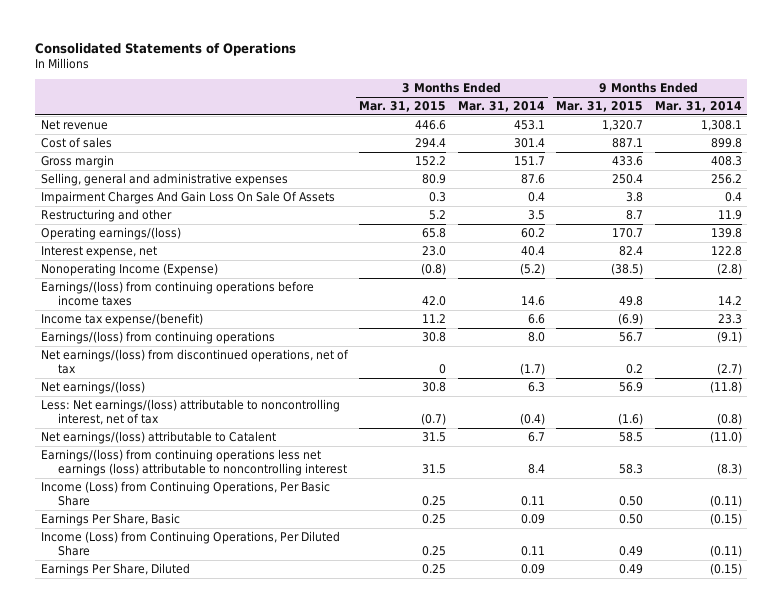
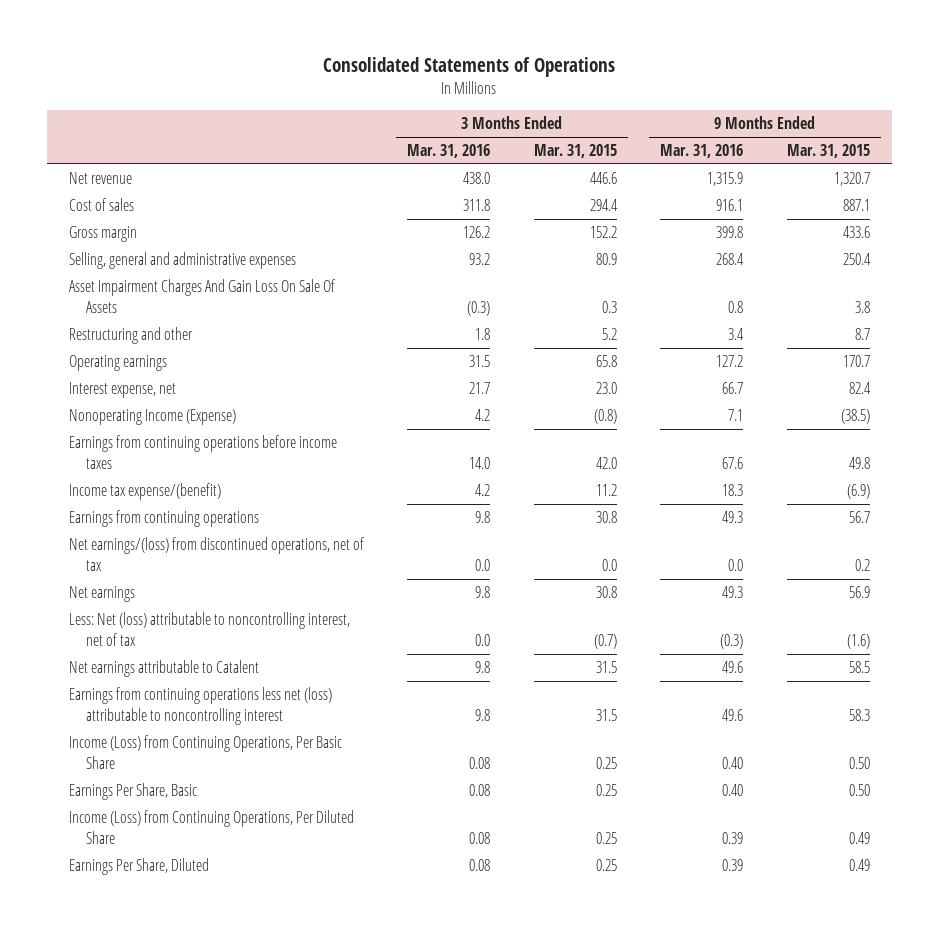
- | 3 Months Ended Mar. 31, 2015 | 3 Months Ended Mar. 31, 2014 | 9 Months Ended Mar. 31, 2015 | 9 Months Ended Mar. 31, 2014
+ | 3 Months Ended Mar. 31, 2016 | 3 Months Ended Mar. 31, 2015 | 9 Months Ended Mar. 31, 2016 | 9 Months Ended Mar. 31, 2015
- Impairment Charges And Gain Loss On Sale Of Assets | 0.3 | 0.4 | 3.8 | 0.4
+ Asset Impairment Charges And Gain Loss On Sale Of Assets | (0.3) | 0.3 | 0.8 | 3.8
- Operating earnings/(loss) | 65.8 | 60.2 | 170.7 | 139.8
+ Operating earnings | 31.5 | 65.8 | 127.2 | 170.7
- Earnings/(loss) from continuing operations before income taxes | 42.0 | 14.6 | 49.8 | 14.2
+ Earnings from continuing operations before income taxes | 14.0 | 42.0 | 67.6 | 49.8
- Earnings/(loss) from continuing operations | 30.8 | 8.0 | 56.7 | (9.1)
- Net earnings/(loss) from discontinued operations, net of tax | 0 | (1.7) | 0.2 | (2.7)
- Net earnings/(loss) | 30.8 | 6.3 | 56.9 | (11.8)
- Less: Net earnings/(loss) attributable to noncontrolling interest, net of tax | (0.7) | (0.4) | (1.6) | (0.8)
- Net earnings/(loss) attributable to Catalent | 31.5 | 6.7 | 58.5 | (11.0)
- Earnings/(loss) from continuing operations less net earnings (loss) attributable to noncontrolling interest | 31.5 | 8.4 | 58.3 | (8.3)
+ Earnings from continuing operations | 9.8 | 30.8 | 49.3 | 56.7
+ Net earnings/(loss) from discontinued operations, net of tax | 0.0 | 0.0 | 0.0 | 0.2
+ Net earnings | 9.8 | 30.8 | 49.3 | 56.9
+ Less: Net (loss) attributable to noncontrolling interest, net of tax | 0.0 | (0.7) | (0.3) | (1.6)
+ Net earnings attributable to Catalent | 9.8 | 31.5 | 49.6 | 58.5
+ Earnings from continuing operations less net (loss) attributable to noncontrolling interest | 9.8 | 31.5 | 49.6 | 58.3

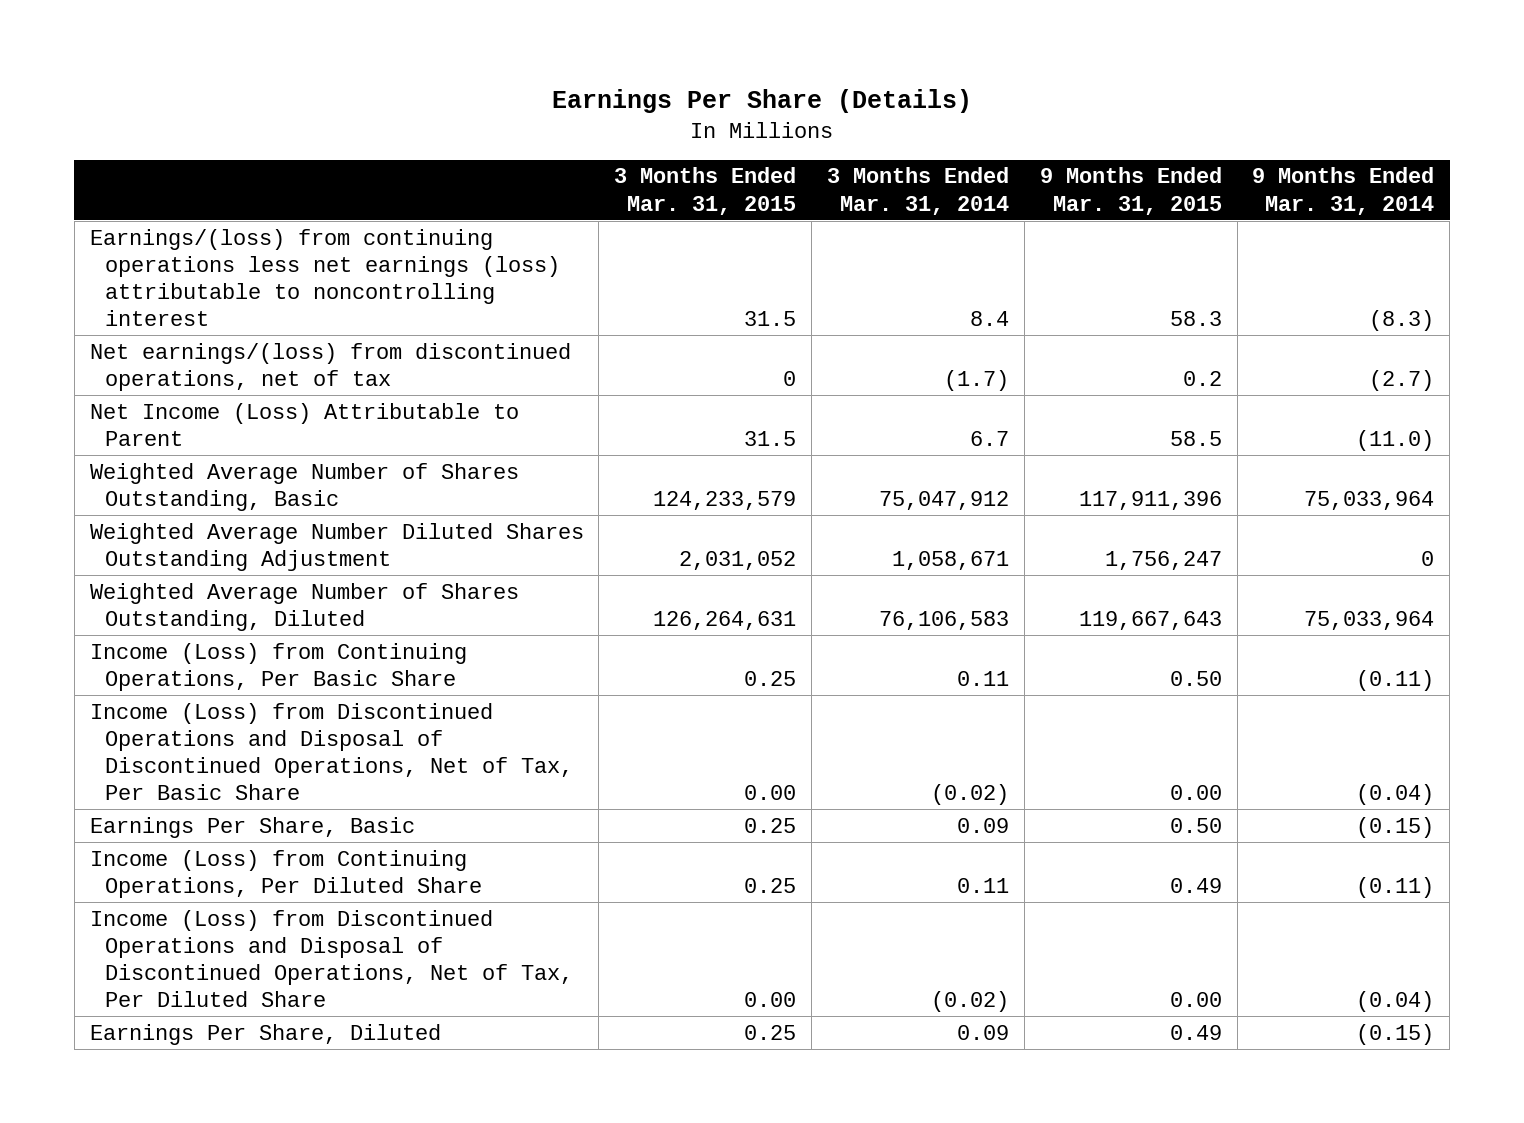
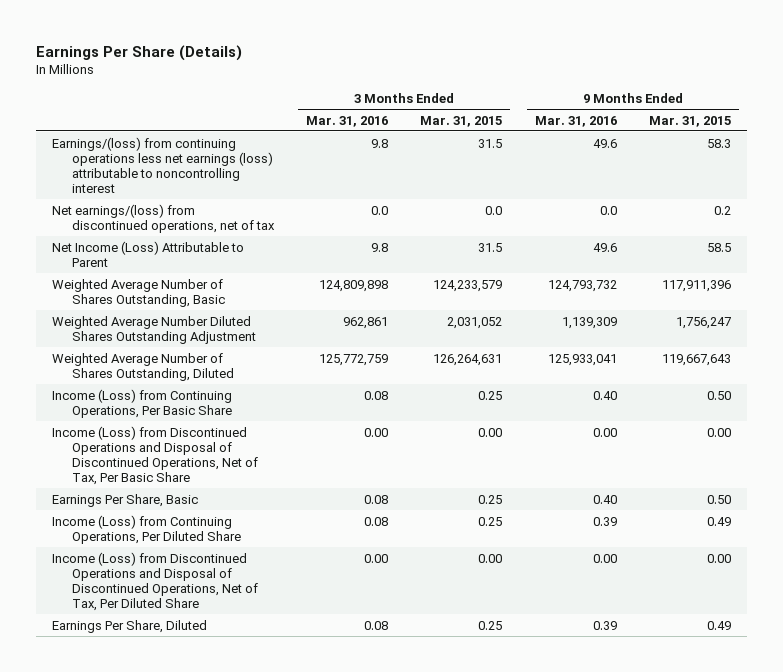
- | 3 Months Ended Mar. 31, 2015 | 3 Months Ended Mar. 31, 2014 | 9 Months Ended Mar. 31, 2015 | 9 Months Ended Mar. 31, 2014
+ | 3 Months Ended Mar. 31, 2016 | 3 Months Ended Mar. 31, 2015 | 9 Months Ended Mar. 31, 2016 | 9 Months Ended Mar. 31, 2015
- Net earnings/(loss) from discontinued operations, net of tax | 0 | (1.7) | 0.2 | (2.7)
+ Net earnings/(loss) from discontinued operations, net of tax | 0.0 | 0.0 | 0.0 | 0.2

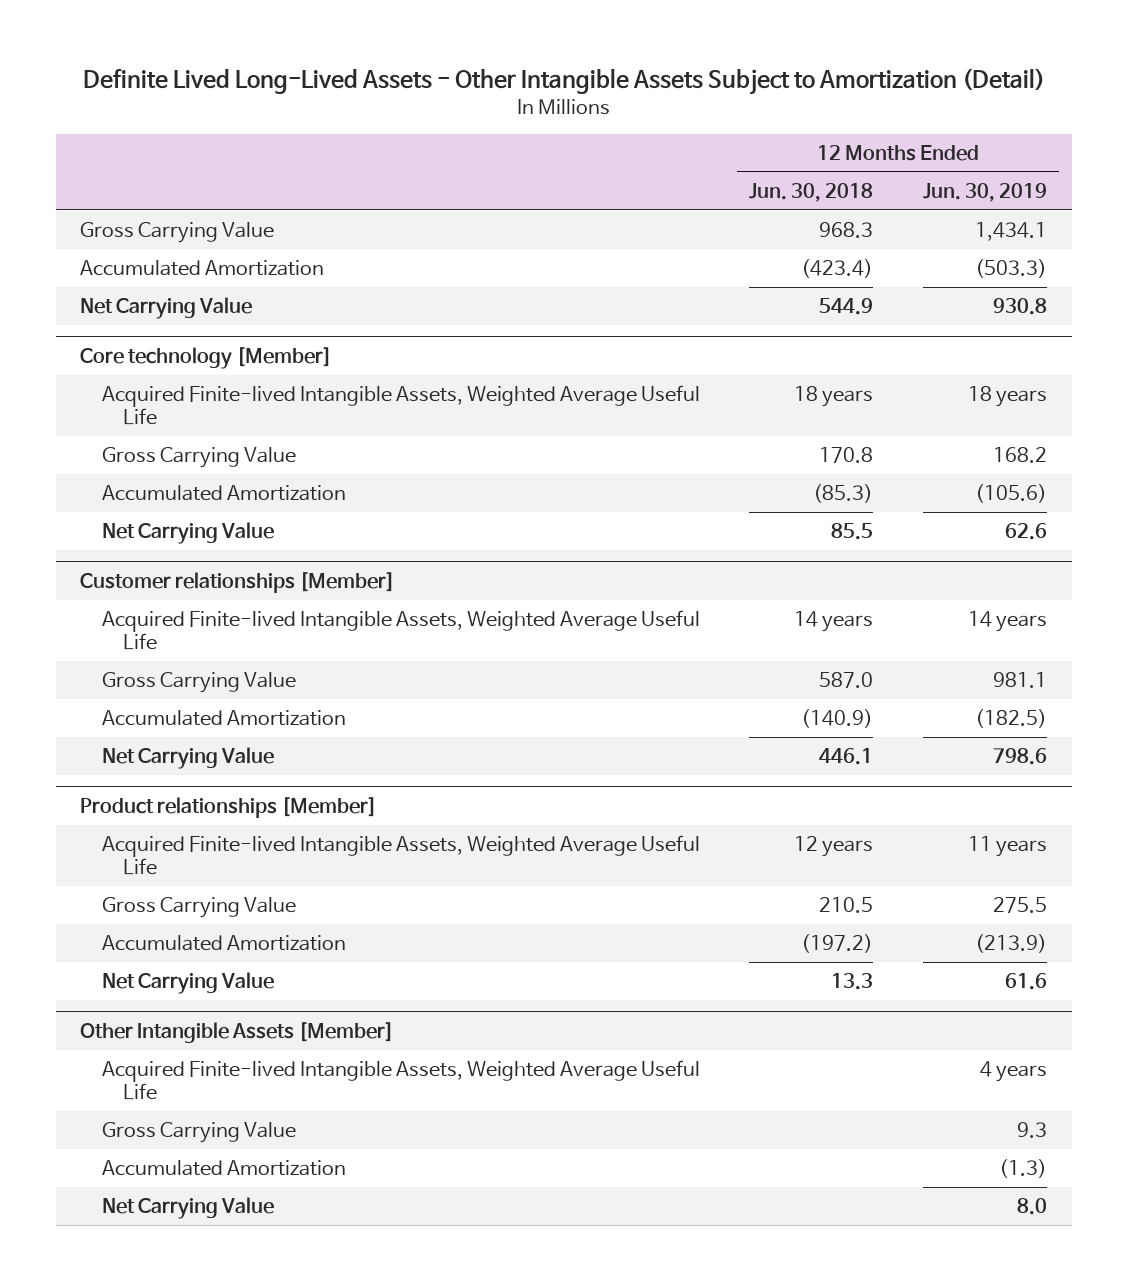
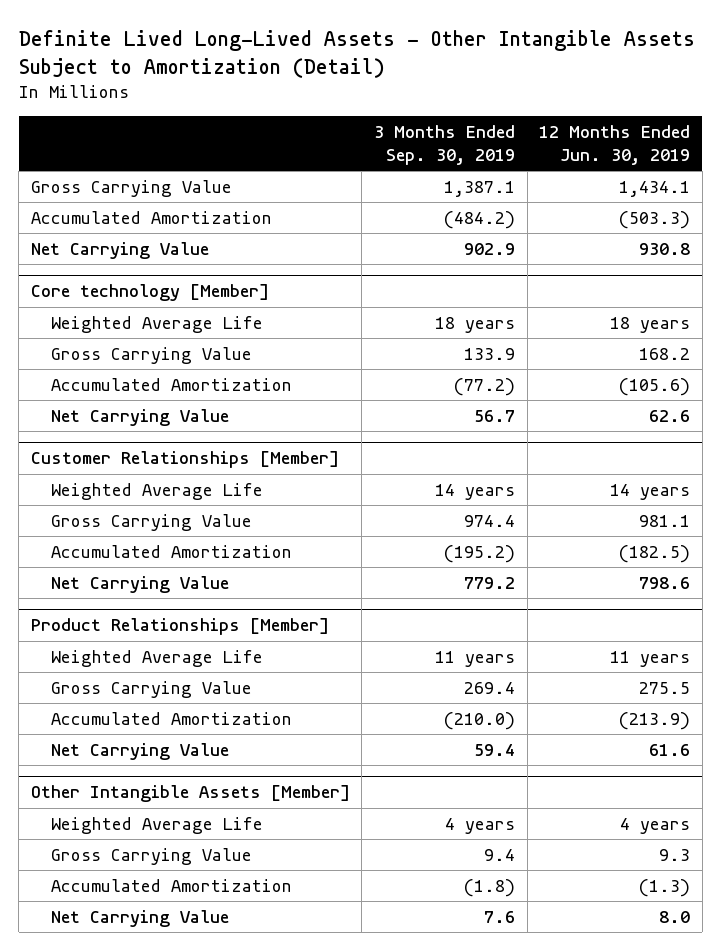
- | 12 Months Ended Jun. 30, 2018 | 12 Months Ended Jun. 30, 2019
+ | 3 Months Ended Sep. 30, 2019 | 12 Months Ended Jun. 30, 2019
@ Core technology [Member]
- Acquired Finite-lived Intangible Assets, Weighted Average Useful Life | 18 years | 18 years
+ Weighted Average Life | 18 years | 18 years
- Customer relationships [Member]
- Acquired Finite-lived Intangible Assets, Weighted Average Useful Life | 14 years | 14 years
+ Customer Relationships [Member]
+ Weighted Average Life | 14 years | 14 years
- Product relationships [Member]
- Acquired Finite-lived Intangible Assets, Weighted Average Useful Life | 12 years | 11 years
+ Product Relationships [Member]
+ Weighted Average Life | 11 years | 11 years
@ Other Intangible Assets [Member]
- Acquired Finite-lived Intangible Assets, Weighted Average Useful Life | | 4 years
+ Weighted Average Life | 4 years | 4 years

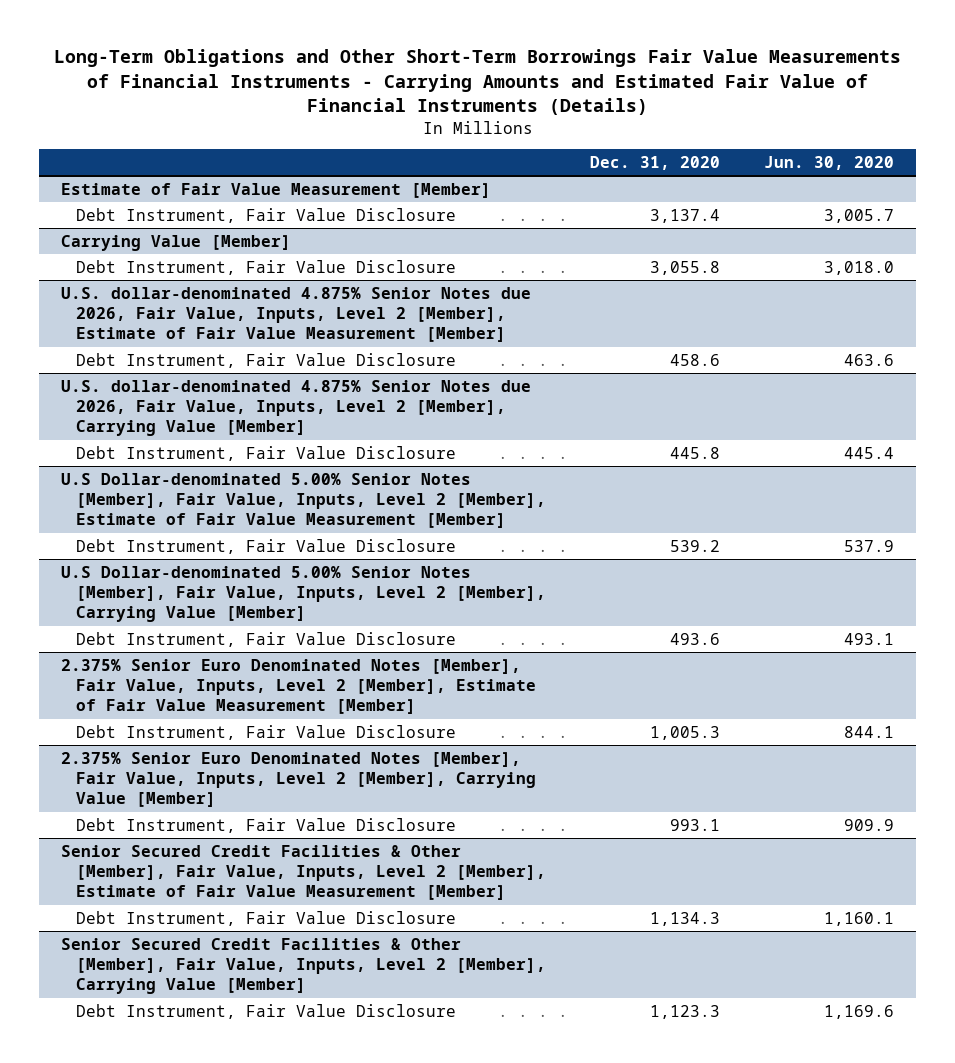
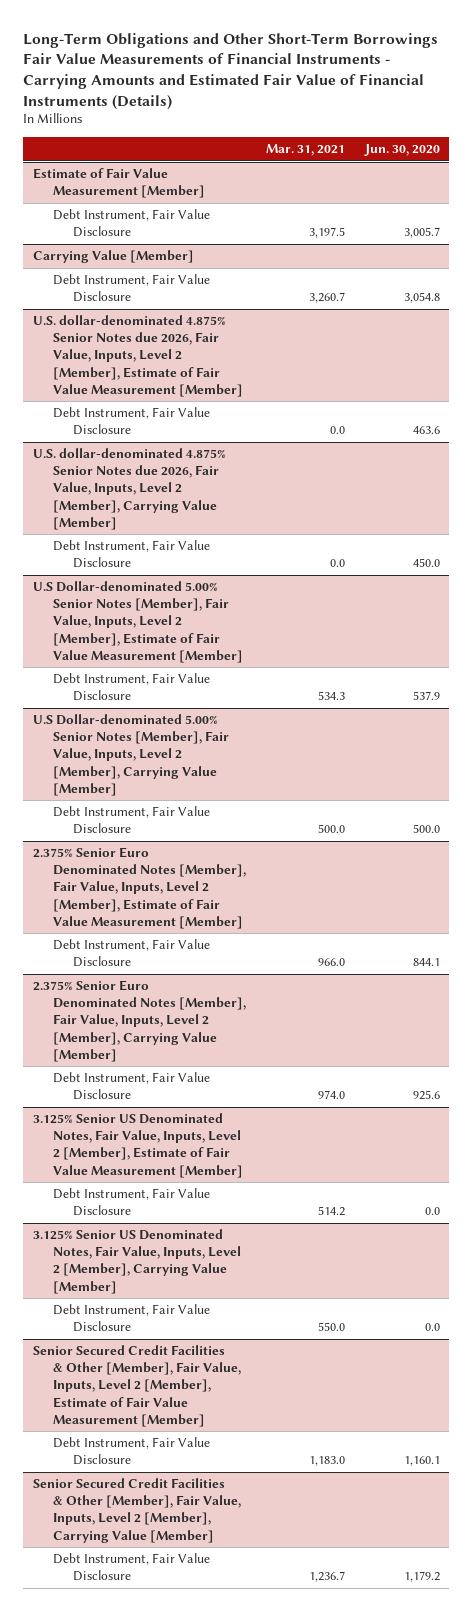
- | Dec. 31, 2020 | Jun. 30, 2020
+ | Mar. 31, 2021 | Jun. 30, 2020
@ Carrying Value [Member]
- Debt Instrument, Fair Value Disclosure | 3,055.8 | 3,018.0
+ Debt Instrument, Fair Value Disclosure | 3,260.7 | 3,054.8
@ U.S. dollar-denominated 4.875% Senior Notes due 2026, Fair Value, Inputs, Level 2 [Member], Carrying Value [Member]
- Debt Instrument, Fair Value Disclosure | 445.8 | 445.4
+ Debt Instrument, Fair Value Disclosure | 0.0 | 450.0
@ U.S Dollar-denominated 5.00% Senior Notes [Member], Fair Value, Inputs, Level 2 [Member], Carrying Value [Member]
- Debt Instrument, Fair Value Disclosure | 493.6 | 493.1
+ Debt Instrument, Fair Value Disclosure | 500.0 | 500.0
@ 2.375% Senior Euro Denominated Notes [Member], Fair Value, Inputs, Level 2 [Member], Carrying Value [Member]
- Debt Instrument, Fair Value Disclosure | 993.1 | 909.9
+ Debt Instrument, Fair Value Disclosure | 974.0 | 925.6
+ 3.125% Senior US Denominated Notes, Fair Value, Inputs, Level 2 [Member], Estimate of Fair Value Measurement [Member]
+ Debt Instrument, Fair Value Disclosure | 514.2 | 0.0
+ 3.125% Senior US Denominated Notes, Fair Value, Inputs, Level 2 [Member], Carrying Value [Member]
+ Debt Instrument, Fair Value Disclosure | 550.0 | 0.0
@ Senior Secured Credit Facilities & Other [Member], Fair Value, Inputs, Level 2 [Member], Carrying Value [Member]
- Debt Instrument, Fair Value Disclosure | 1,123.3 | 1,169.6
+ Debt Instrument, Fair Value Disclosure | 1,236.7 | 1,179.2

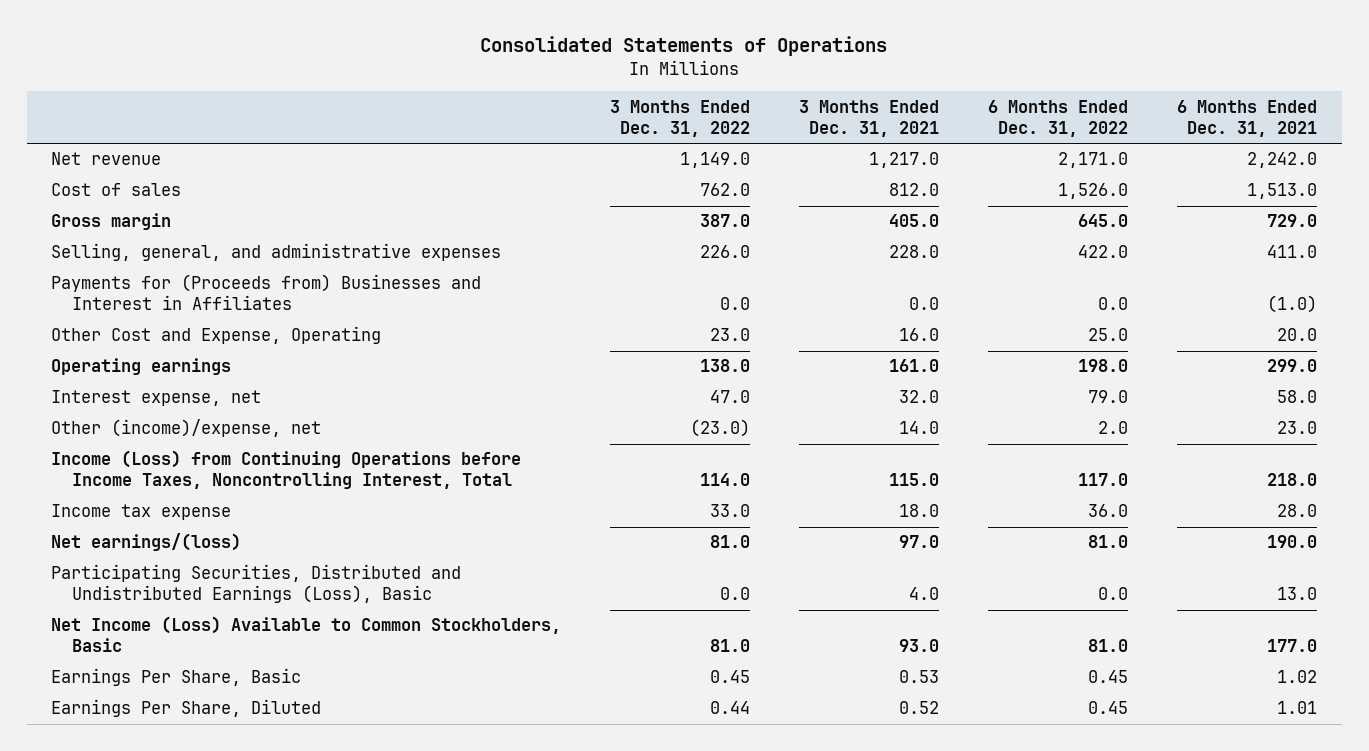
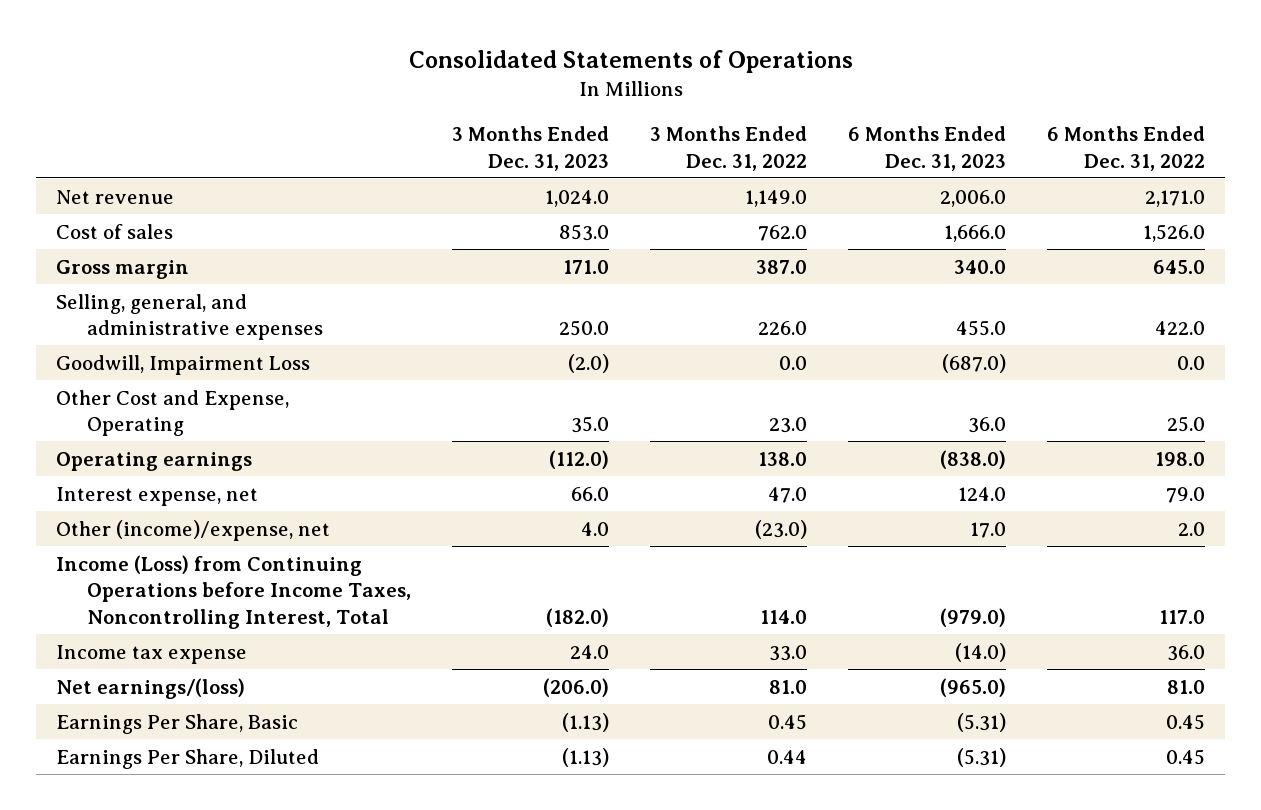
- | 3 Months Ended Dec. 31, 2022 | 3 Months Ended Dec. 31, 2021 | 6 Months Ended Dec. 31, 2022 | 6 Months Ended Dec. 31, 2021
+ | 3 Months Ended Dec. 31, 2023 | 3 Months Ended Dec. 31, 2022 | 6 Months Ended Dec. 31, 2023 | 6 Months Ended Dec. 31, 2022
- Payments for (Proceeds from) Businesses and Interest in Affiliates | 0.0 | 0.0 | 0.0 | (1.0)
+ Goodwill, Impairment Loss | (2.0) | 0.0 | (687.0) | 0.0
- Participating Securities, Distributed and Undistributed Earnings (Loss), Basic | 0.0 | 4.0 | 0.0 | 13.0
- Net Income (Loss) Available to Common Stockholders, Basic | 81.0 | 93.0 | 81.0 | 177.0

